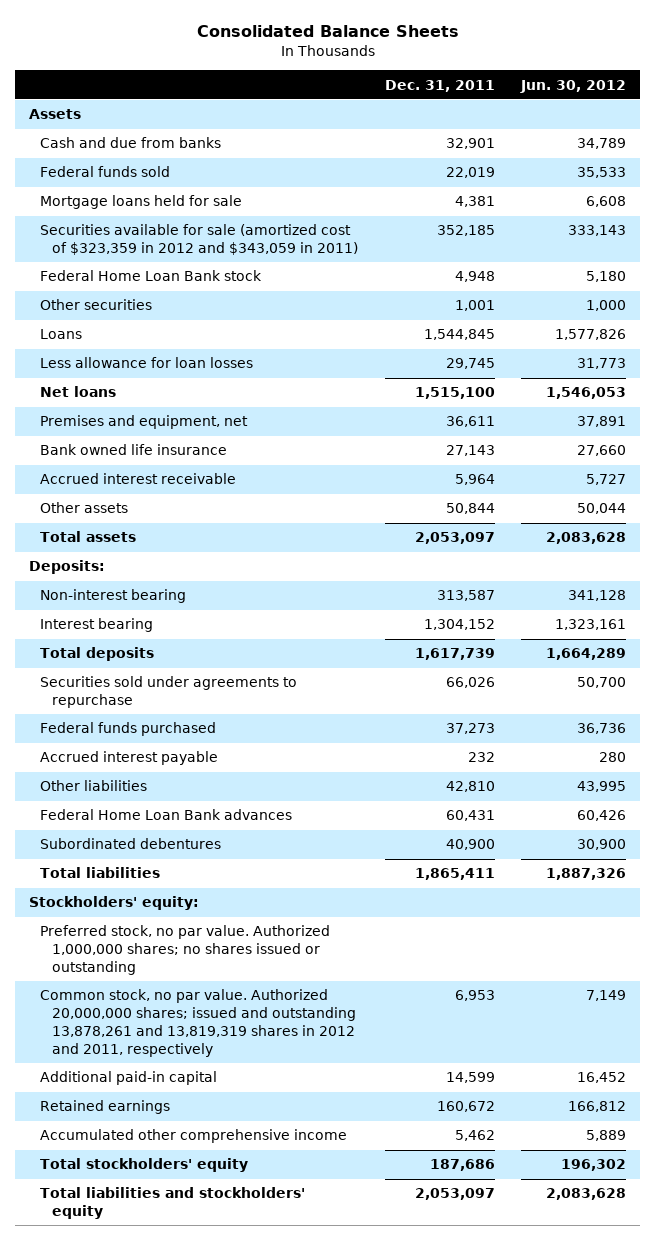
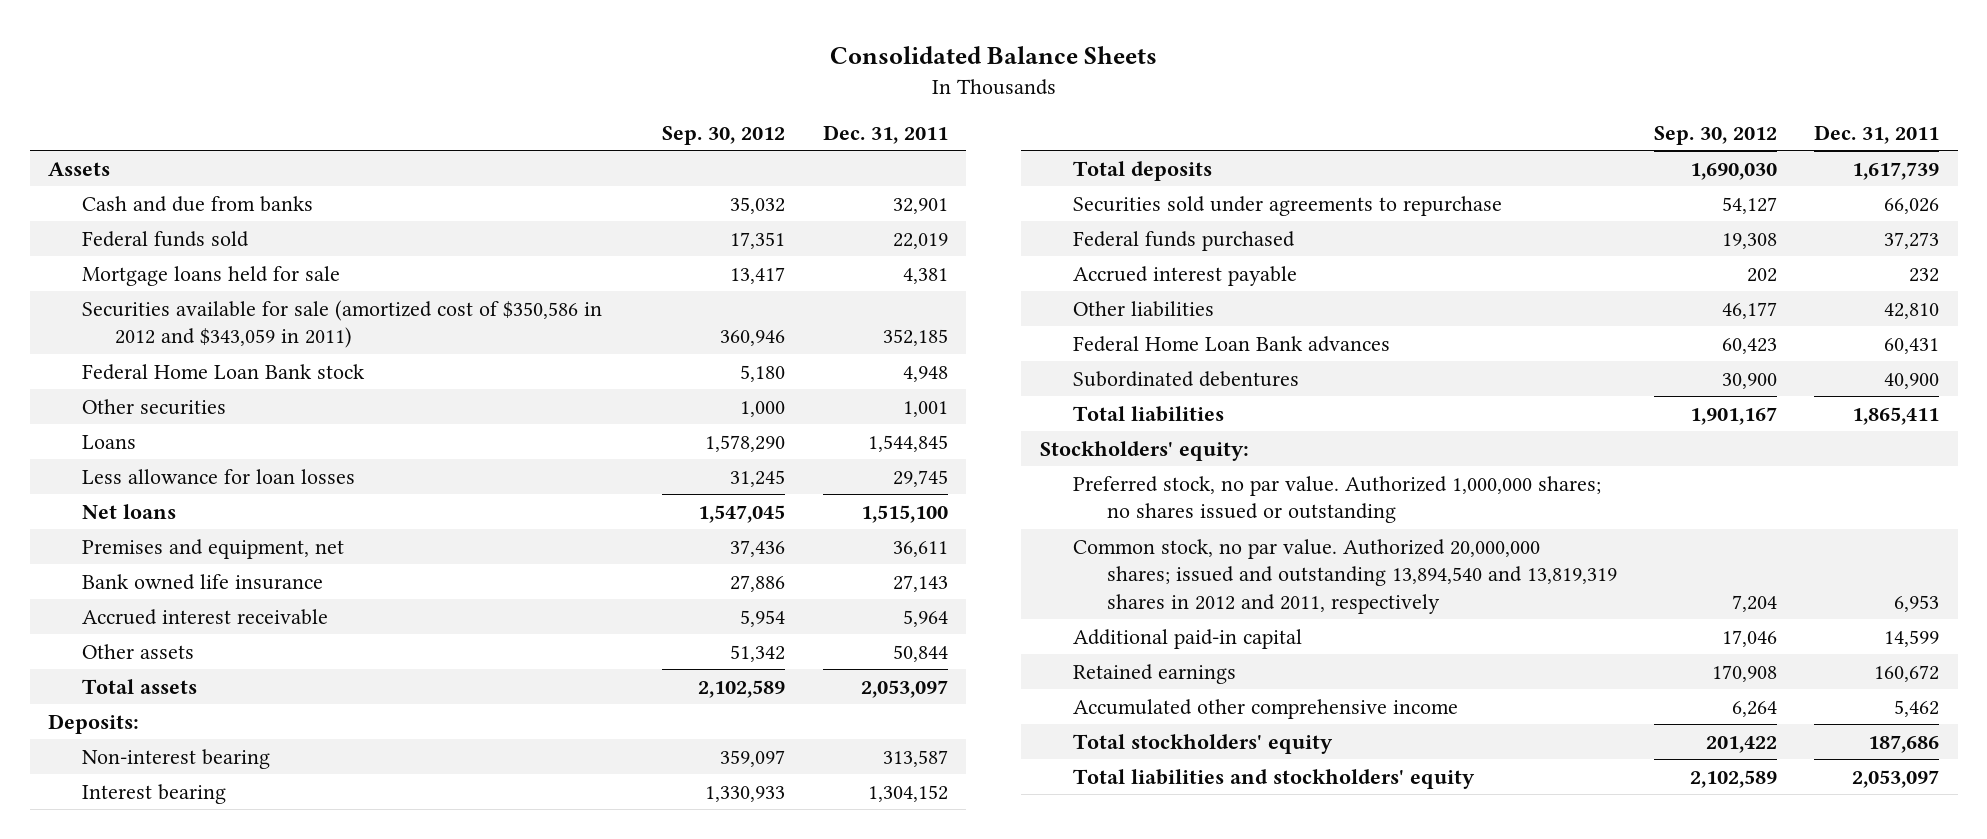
- | Dec. 31, 2011 | Jun. 30, 2012
+ | Sep. 30, 2012 | Dec. 31, 2011
- Securities available for sale (amortized cost of $323,359 in 2012 and $343,059 in 2011) | 352,185 | 333,143
+ Securities available for sale (amortized cost of $350,586 in 2012 and $343,059 in 2011) | 360,946 | 352,185
- Common stock, no par value. Authorized 20,000,000 shares; issued and outstanding 13,878,261 and 13,819,319 shares in 2012 and 2011, respectively | 6,953 | 7,149
+ Common stock, no par value. Authorized 20,000,000 shares; issued and outstanding 13,894,540 and 13,819,319 shares in 2012 and 2011, respectively | 7,204 | 6,953

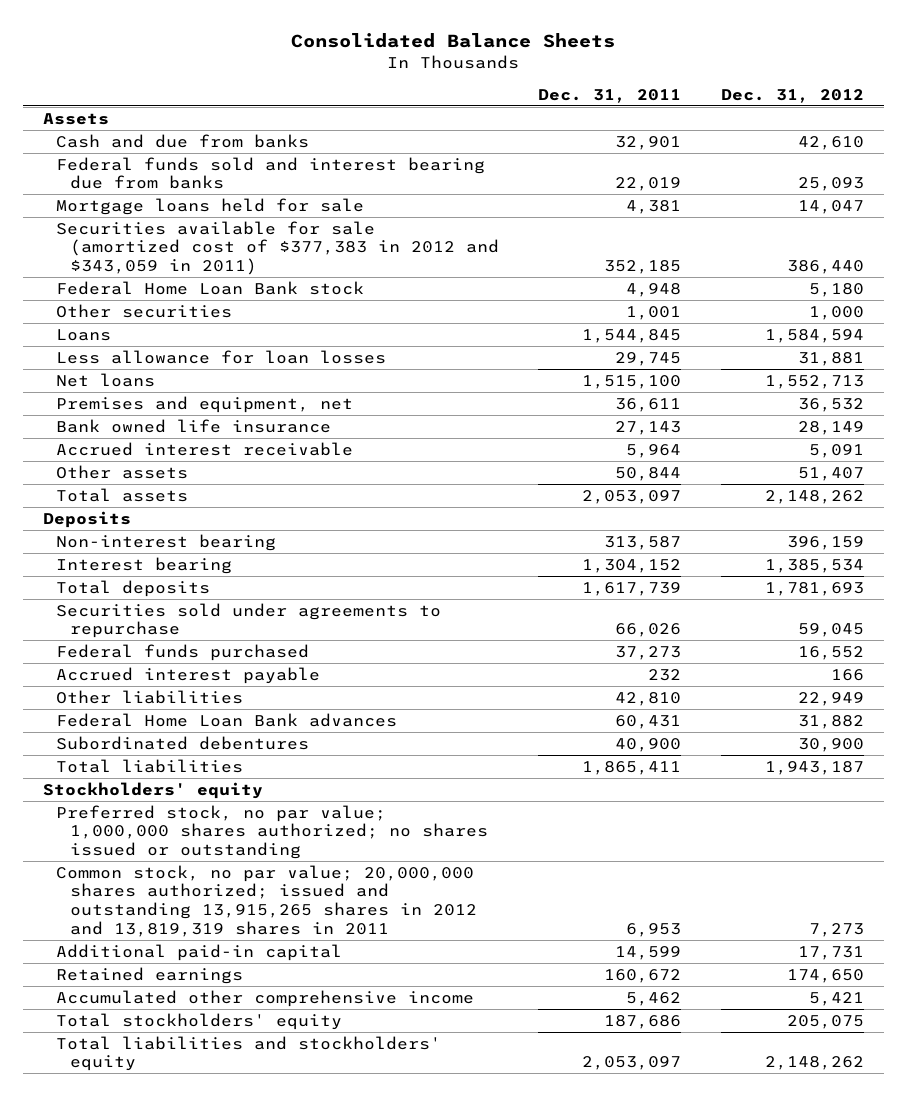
- | Sep. 30, 2012 | Dec. 31, 2011
+ | Dec. 31, 2011 | Dec. 31, 2012
- Federal funds sold | 17,351 | 22,019
+ Federal funds sold and interest bearing due from banks | 22,019 | 25,093
- Securities available for sale (amortized cost of $350,586 in 2012 and $343,059 in 2011) | 360,946 | 352,185
+ Securities available for sale (amortized cost of $377,383 in 2012 and $343,059 in 2011) | 352,185 | 386,440
- Deposits:
+ Deposits
- Stockholders' equity:
- Preferred stock, no par value. Authorized 1,000,000 shares; no shares issued or outstanding
- Common stock, no par value. Authorized 20,000,000 shares; issued and outstanding 13,894,540 and 13,819,319 shares in 2012 and 2011, respectively | 7,204 | 6,953
+ Stockholders' equity
+ Preferred stock, no par value; 1,000,000 shares authorized; no shares issued or outstanding
+ Common stock, no par value; 20,000,000 shares authorized; issued and outstanding 13,915,265 shares in 2012 and 13,819,319 shares in 2011 | 6,953 | 7,273

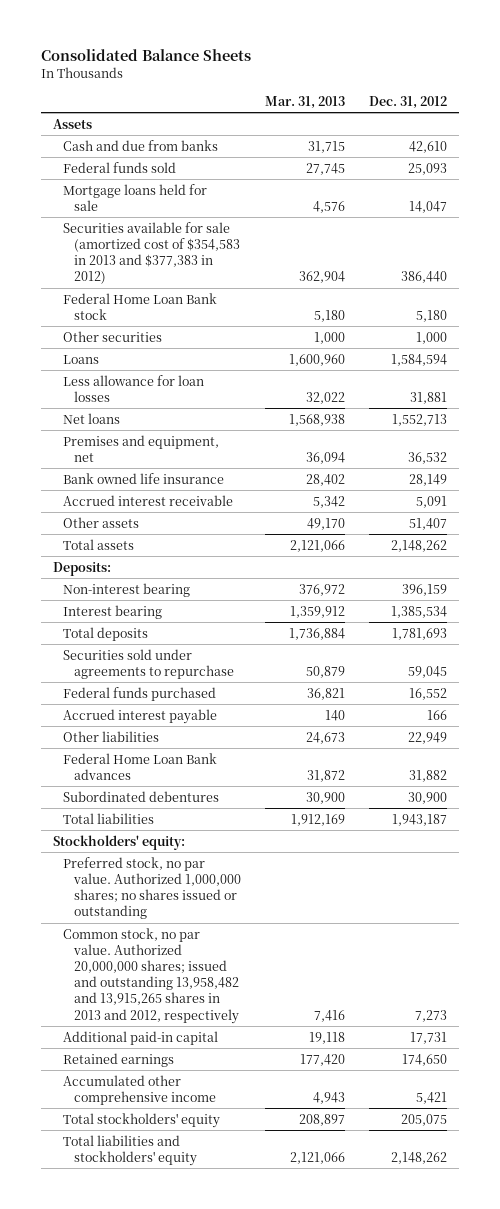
- | Dec. 31, 2011 | Dec. 31, 2012
+ | Mar. 31, 2013 | Dec. 31, 2012
- Federal funds sold and interest bearing due from banks | 22,019 | 25,093
+ Federal funds sold | 27,745 | 25,093
- Securities available for sale (amortized cost of $377,383 in 2012 and $343,059 in 2011) | 352,185 | 386,440
+ Securities available for sale (amortized cost of $354,583 in 2013 and $377,383 in 2012) | 362,904 | 386,440
- Deposits
+ Deposits:
- Stockholders' equity
- Preferred stock, no par value; 1,000,000 shares authorized; no shares issued or outstanding
- Common stock, no par value; 20,000,000 shares authorized; issued and outstanding 13,915,265 shares in 2012 and 13,819,319 shares in 2011 | 6,953 | 7,273
+ Stockholders' equity:
+ Preferred stock, no par value. Authorized 1,000,000 shares; no shares issued or outstanding
+ Common stock, no par value. Authorized 20,000,000 shares; issued and outstanding 13,958,482 and 13,915,265 shares in 2013 and 2012, respectively | 7,416 | 7,273

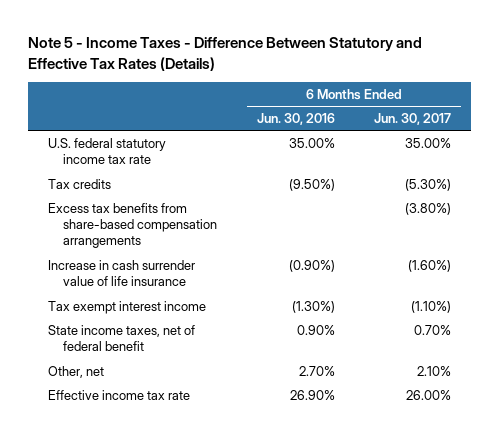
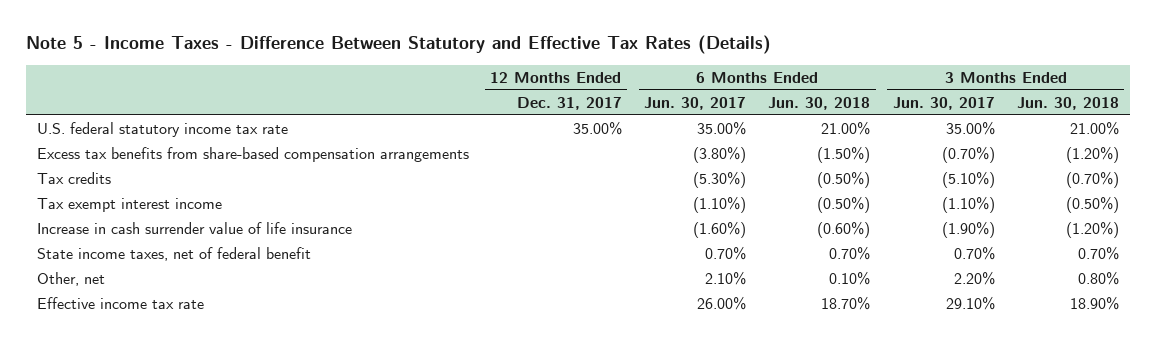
- | 6 Months Ended Jun. 30, 2016 | 6 Months Ended Jun. 30, 2017
+ | 12 Months Ended Dec. 31, 2017 | 6 Months Ended Jun. 30, 2017 | 6 Months Ended Jun. 30, 2018 | 3 Months Ended Jun. 30, 2017 | 3 Months Ended Jun. 30, 2018
moved down: Tax credits | | (5.30%) | (0.50%) | (5.10%) | (0.70%)
moved down: Increase in cash surrender value of life insurance | | (1.60%) | (0.60%) | (1.90%) | (1.20%)

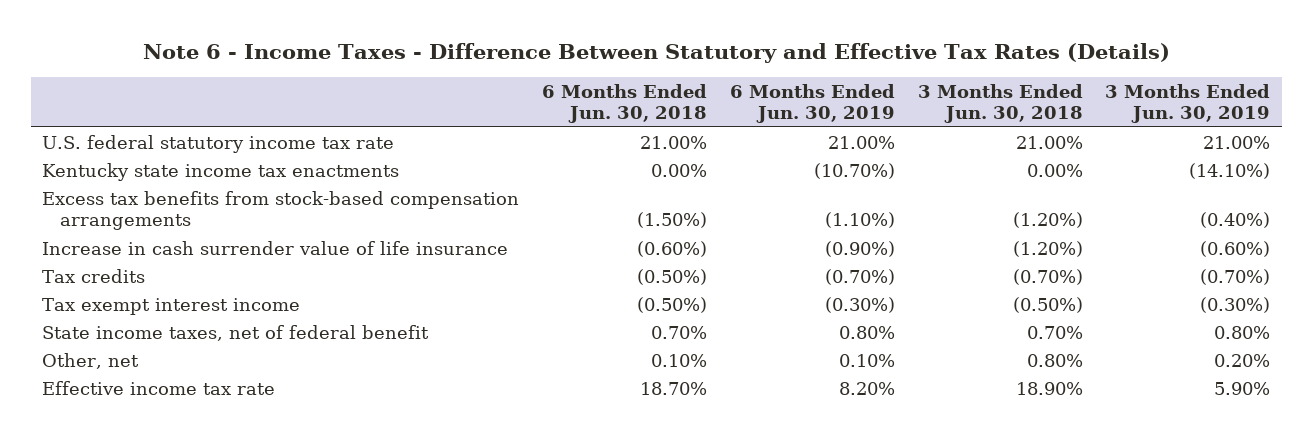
- Note 5 - Income Taxes - Difference Between Statutory and Effective Tax Rates (Details)
+ Note 6 - Income Taxes - Difference Between Statutory and Effective Tax Rates (Details)
- | 12 Months Ended Dec. 31, 2017 | 6 Months Ended Jun. 30, 2017 | 6 Months Ended Jun. 30, 2018 | 3 Months Ended Jun. 30, 2017 | 3 Months Ended Jun. 30, 2018
+ | 6 Months Ended Jun. 30, 2018 | 6 Months Ended Jun. 30, 2019 | 3 Months Ended Jun. 30, 2018 | 3 Months Ended Jun. 30, 2019
- Excess tax benefits from share-based compensation arrangements | | (3.80%) | (1.50%) | (0.70%) | (1.20%)
+ Kentucky state income tax enactments | 0.00% | (10.70%) | 0.00% | (14.10%)
+ Excess tax benefits from stock-based compensation arrangements | (1.50%) | (1.10%) | (1.20%) | (0.40%)
moved up: Increase in cash surrender value of life insurance | (0.60%) | (0.90%) | (1.20%) | (0.60%)

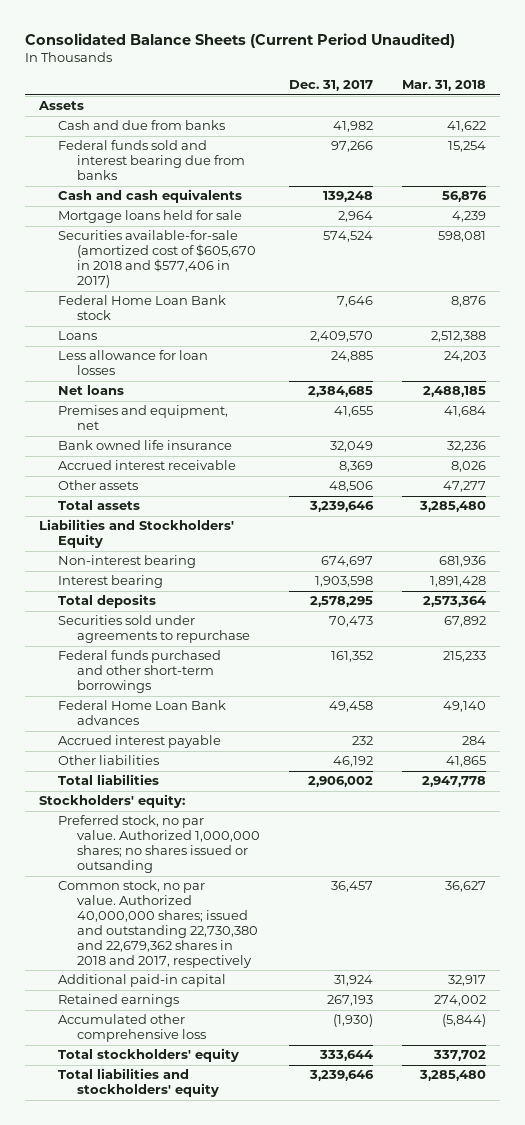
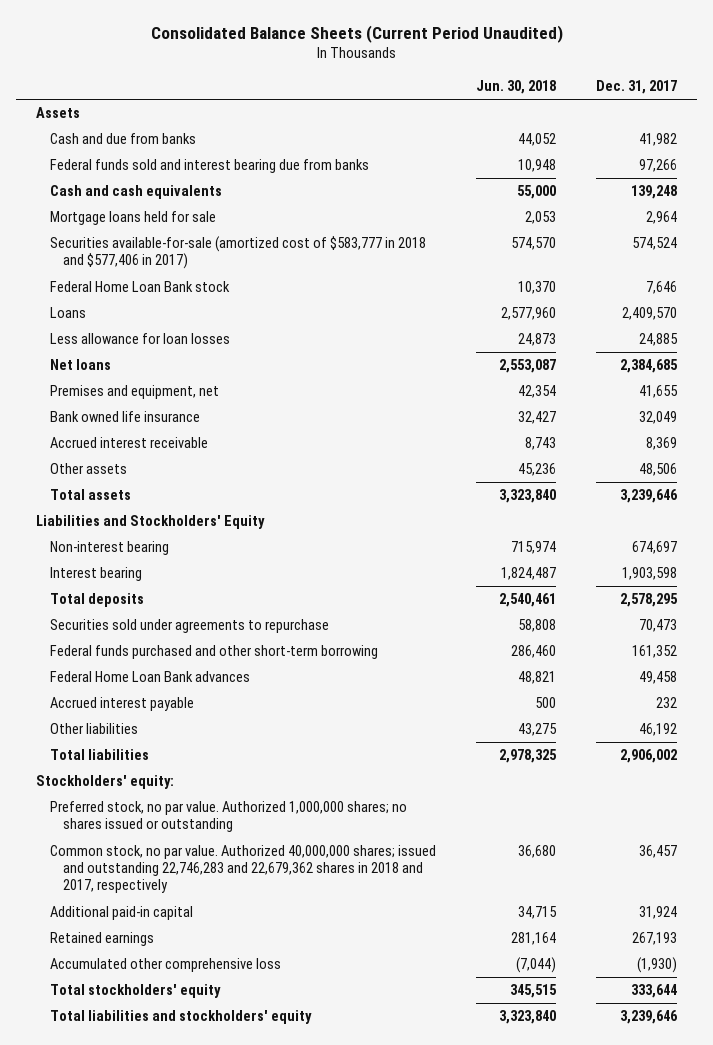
- | Dec. 31, 2017 | Mar. 31, 2018
+ | Jun. 30, 2018 | Dec. 31, 2017
- Securities available-for-sale (amortized cost of $605,670 in 2018 and $577,406 in 2017) | 574,524 | 598,081
+ Securities available-for-sale (amortized cost of $583,777 in 2018 and $577,406 in 2017) | 574,570 | 574,524
- Federal funds purchased and other short-term borrowings | 161,352 | 215,233
+ Federal funds purchased and other short-term borrowing | 286,460 | 161,352
- Preferred stock, no par value. Authorized 1,000,000 shares; no shares issued or outsanding
- Common stock, no par value. Authorized 40,000,000 shares; issued and outstanding 22,730,380 and 22,679,362 shares in 2018 and 2017, respectively | 36,457 | 36,627
+ Preferred stock, no par value. Authorized 1,000,000 shares; no shares issued or outstanding
+ Common stock, no par value. Authorized 40,000,000 shares; issued and outstanding 22,746,283 and 22,679,362 shares in 2018 and 2017, respectively | 36,680 | 36,457

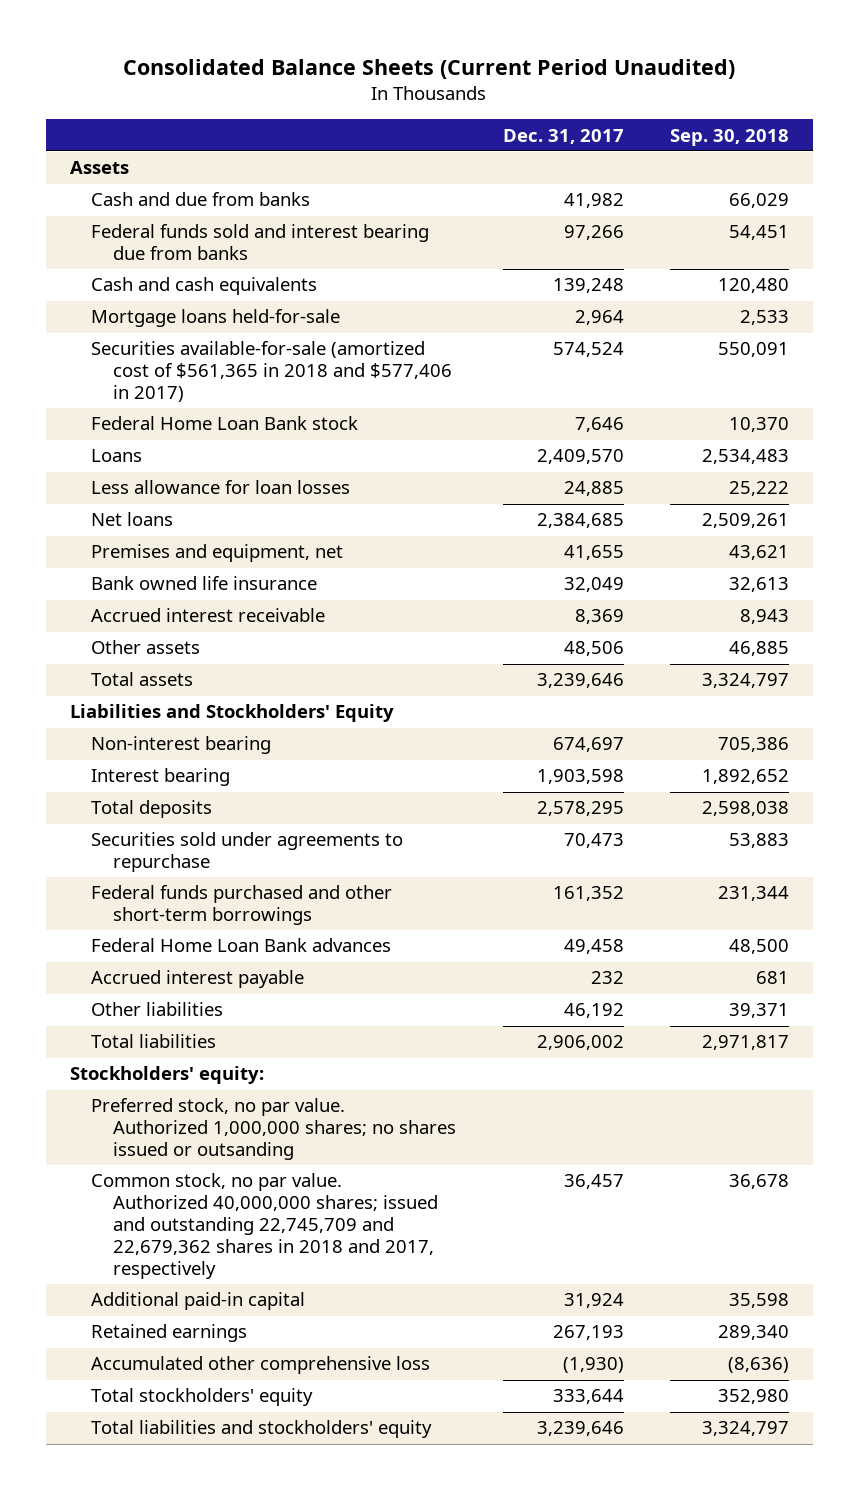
- | Jun. 30, 2018 | Dec. 31, 2017
+ | Dec. 31, 2017 | Sep. 30, 2018
- Mortgage loans held for sale | 2,053 | 2,964
- Securities available-for-sale (amortized cost of $583,777 in 2018 and $577,406 in 2017) | 574,570 | 574,524
+ Mortgage loans held-for-sale | 2,964 | 2,533
+ Securities available-for-sale (amortized cost of $561,365 in 2018 and $577,406 in 2017) | 574,524 | 550,091
- Federal funds purchased and other short-term borrowing | 286,460 | 161,352
+ Federal funds purchased and other short-term borrowings | 161,352 | 231,344
- Preferred stock, no par value. Authorized 1,000,000 shares; no shares issued or outstanding
- Common stock, no par value. Authorized 40,000,000 shares; issued and outstanding 22,746,283 and 22,679,362 shares in 2018 and 2017, respectively | 36,680 | 36,457
+ Preferred stock, no par value. Authorized 1,000,000 shares; no shares issued or outsanding
+ Common stock, no par value. Authorized 40,000,000 shares; issued and outstanding 22,745,709 and 22,679,362 shares in 2018 and 2017, respectively | 36,457 | 36,678

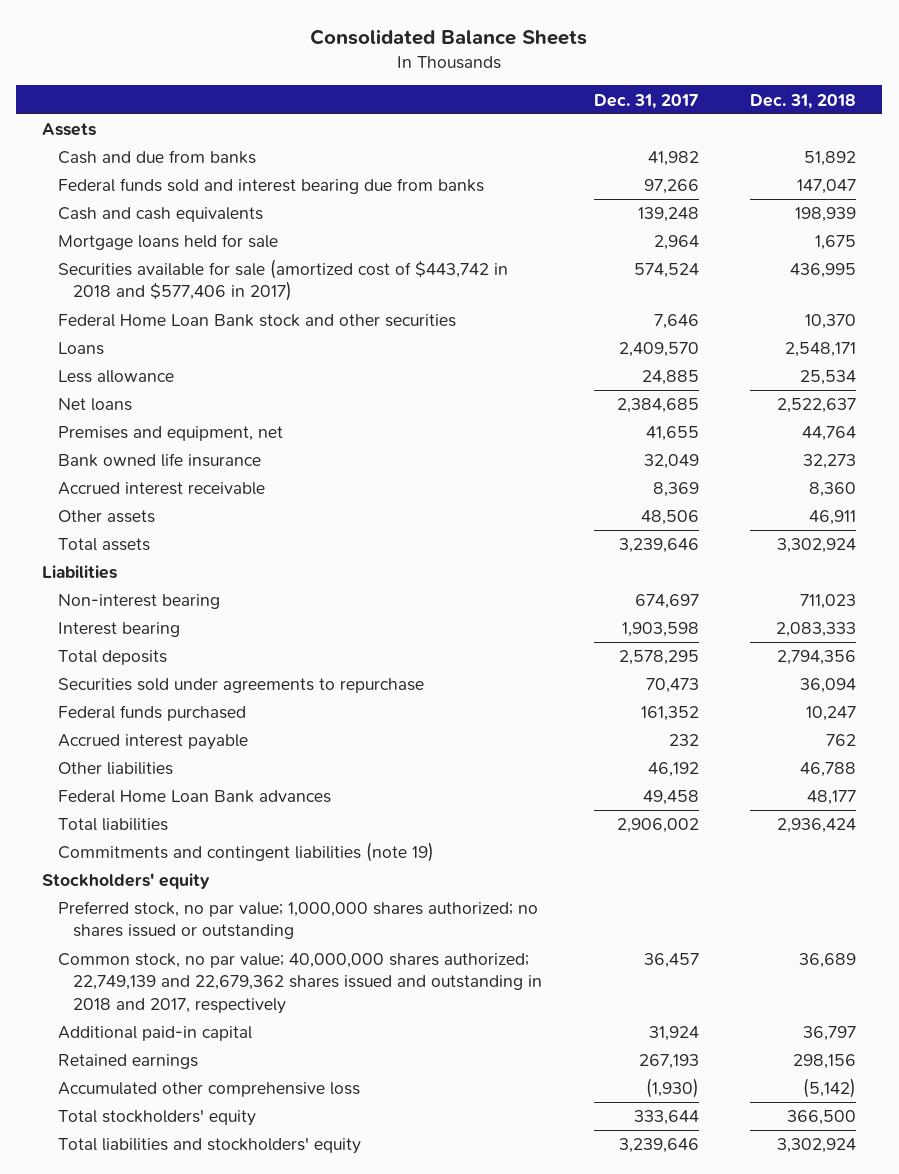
- Consolidated Balance Sheets (Current Period Unaudited)
+ Consolidated Balance Sheets
- | Dec. 31, 2017 | Sep. 30, 2018
+ | Dec. 31, 2017 | Dec. 31, 2018
- Mortgage loans held-for-sale | 2,964 | 2,533
- Securities available-for-sale (amortized cost of $561,365 in 2018 and $577,406 in 2017) | 574,524 | 550,091
- Federal Home Loan Bank stock | 7,646 | 10,370
+ Mortgage loans held for sale | 2,964 | 1,675
+ Securities available for sale (amortized cost of $443,742 in 2018 and $577,406 in 2017) | 574,524 | 436,995
+ Federal Home Loan Bank stock and other securities | 7,646 | 10,370
- Less allowance for loan losses | 24,885 | 25,222
+ Less allowance | 24,885 | 25,534
- Liabilities and Stockholders' Equity
+ Liabilities
- Federal funds purchased and other short-term borrowings | 161,352 | 231,344
+ Federal funds purchased | 161,352 | 10,247
moved down: Federal Home Loan Bank advances | 49,458 | 48,177
- Stockholders' equity:
- Preferred stock, no par value. Authorized 1,000,000 shares; no shares issued or outsanding
- Common stock, no par value. Authorized 40,000,000 shares; issued and outstanding 22,745,709 and 22,679,362 shares in 2018 and 2017, respectively | 36,457 | 36,678
+ Commitments and contingent liabilities (note 19)
+ Stockholders' equity
+ Preferred stock, no par value; 1,000,000 shares authorized; no shares issued or outstanding
+ Common stock, no par value; 40,000,000 shares authorized; 22,749,139 and 22,679,362 shares issued and outstanding in 2018 and 2017, respectively | 36,457 | 36,689

